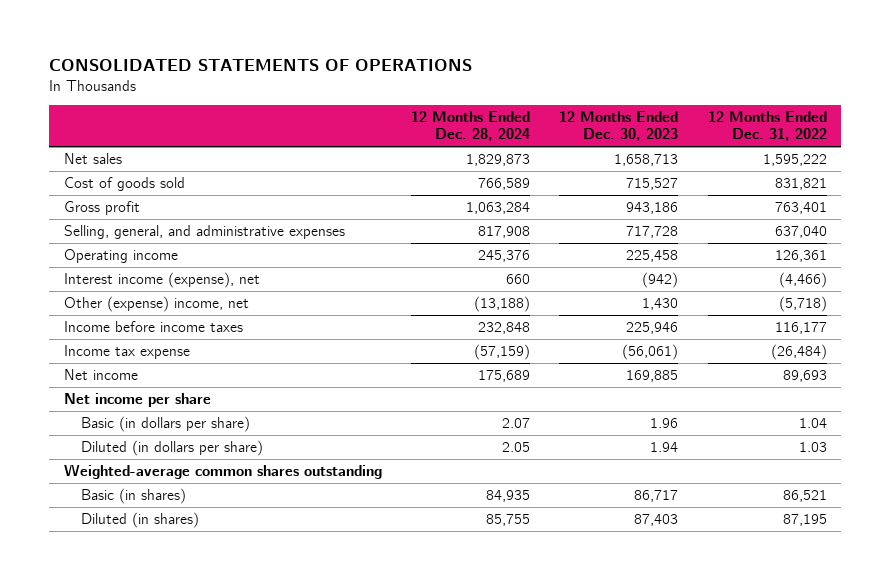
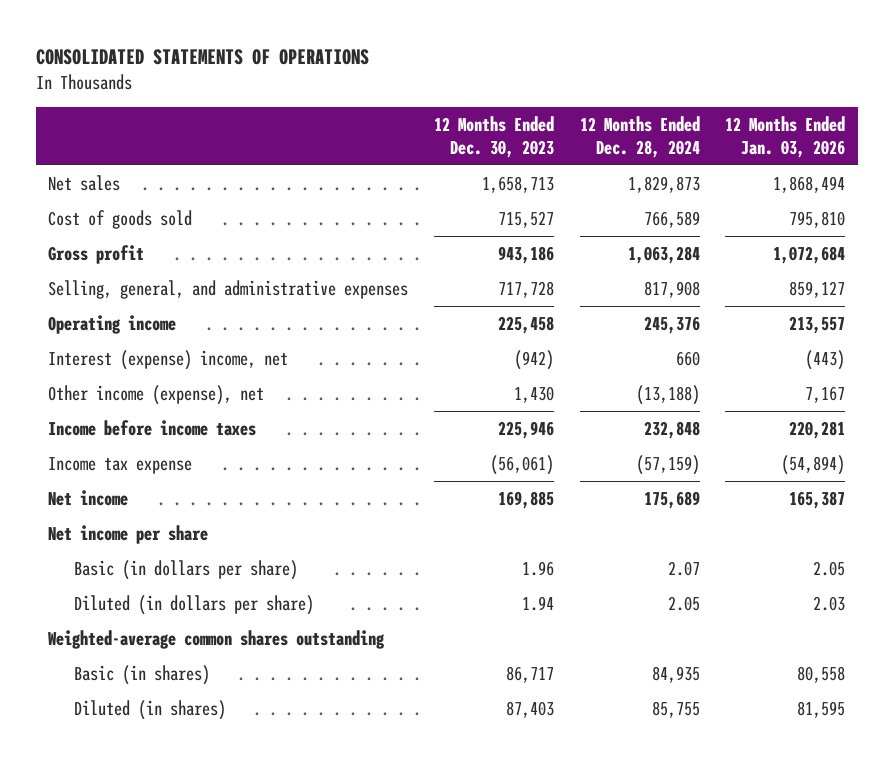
- | 12 Months Ended Dec. 28, 2024 | 12 Months Ended Dec. 30, 2023 | 12 Months Ended Dec. 31, 2022
+ | 12 Months Ended Dec. 30, 2023 | 12 Months Ended Dec. 28, 2024 | 12 Months Ended Jan. 03, 2026
- Interest income (expense), net | 660 | (942) | (4,466)
- Other (expense) income, net | (13,188) | 1,430 | (5,718)
+ Interest (expense) income, net | (942) | 660 | (443)
+ Other income (expense), net | 1,430 | (13,188) | 7,167

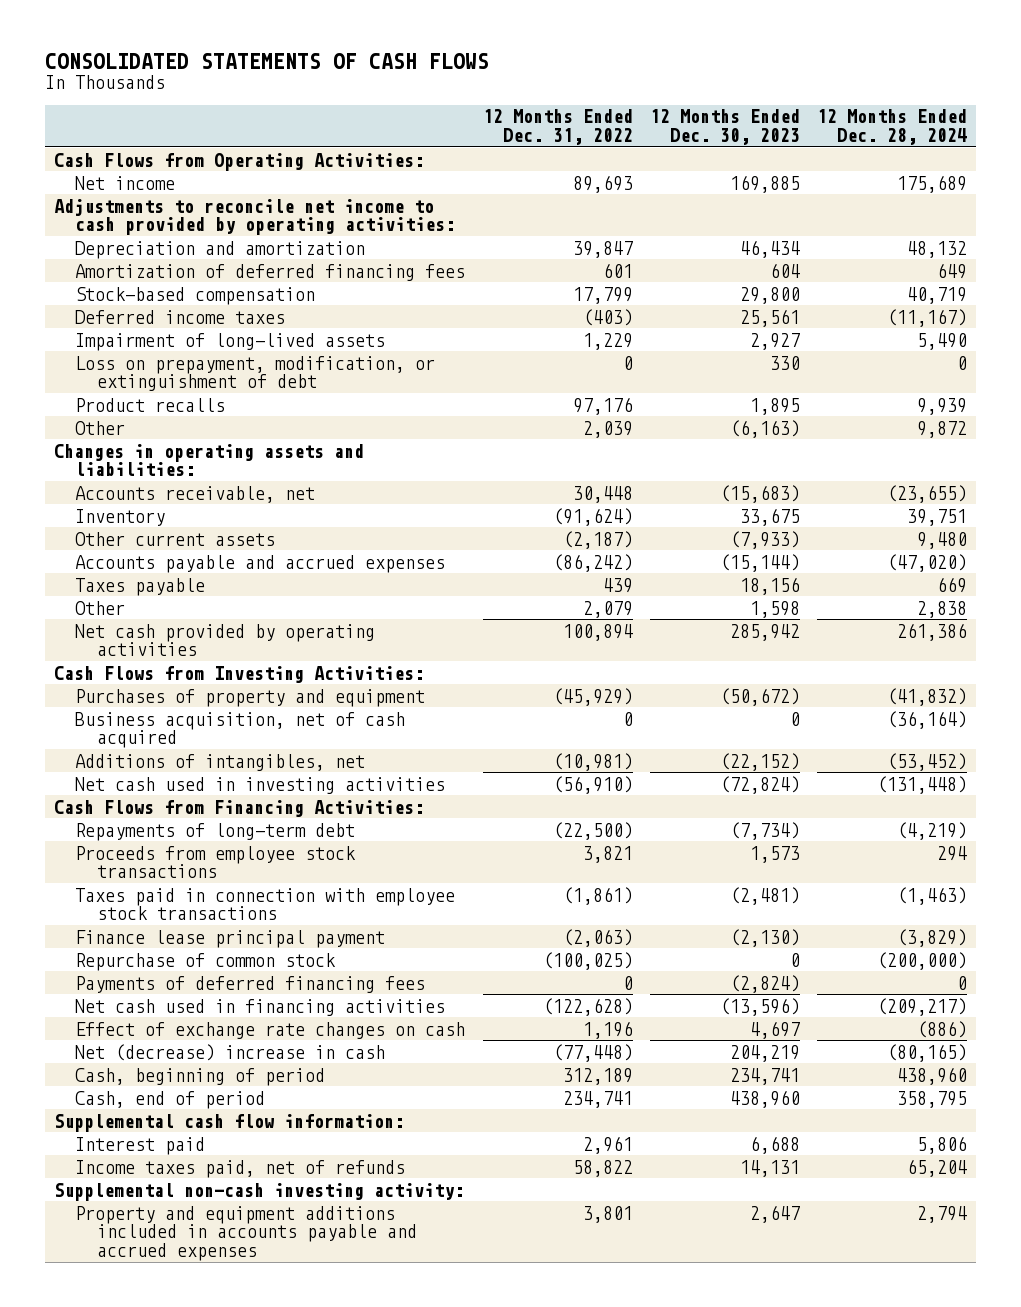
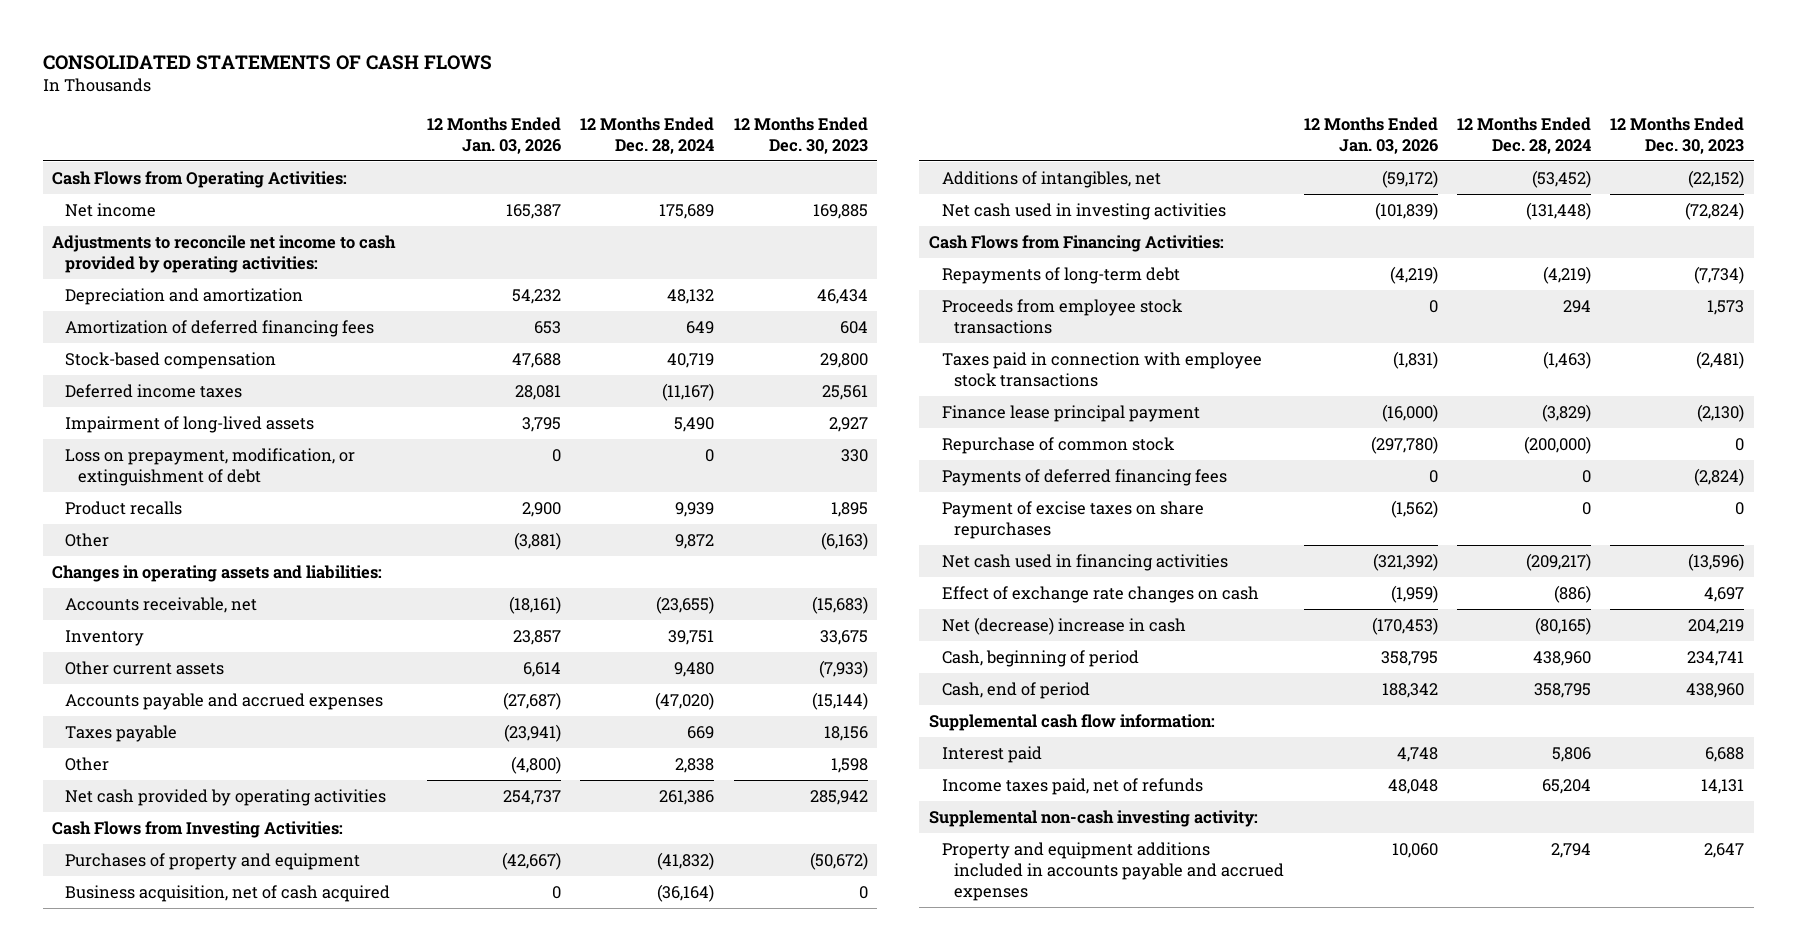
- | 12 Months Ended Dec. 31, 2022 | 12 Months Ended Dec. 30, 2023 | 12 Months Ended Dec. 28, 2024
+ | 12 Months Ended Jan. 03, 2026 | 12 Months Ended Dec. 28, 2024 | 12 Months Ended Dec. 30, 2023
+ Payment of excise taxes on share repurchases | (1,562) | 0 | 0

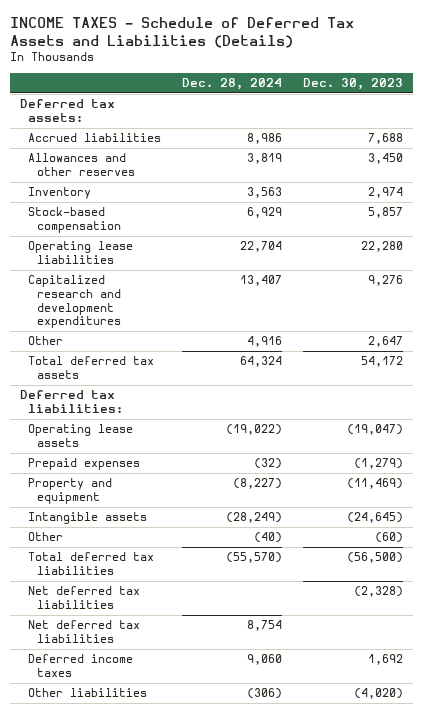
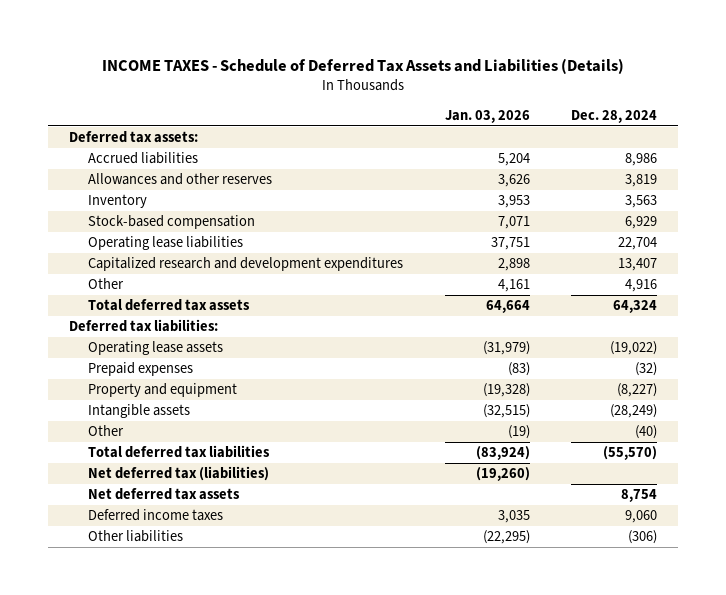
- | Dec. 28, 2024 | Dec. 30, 2023
+ | Jan. 03, 2026 | Dec. 28, 2024
- Net deferred tax liabilities | | (2,328)
- Net deferred tax liabilities | 8,754 |
+ Net deferred tax (liabilities) | (19,260) |
+ Net deferred tax assets | | 8,754

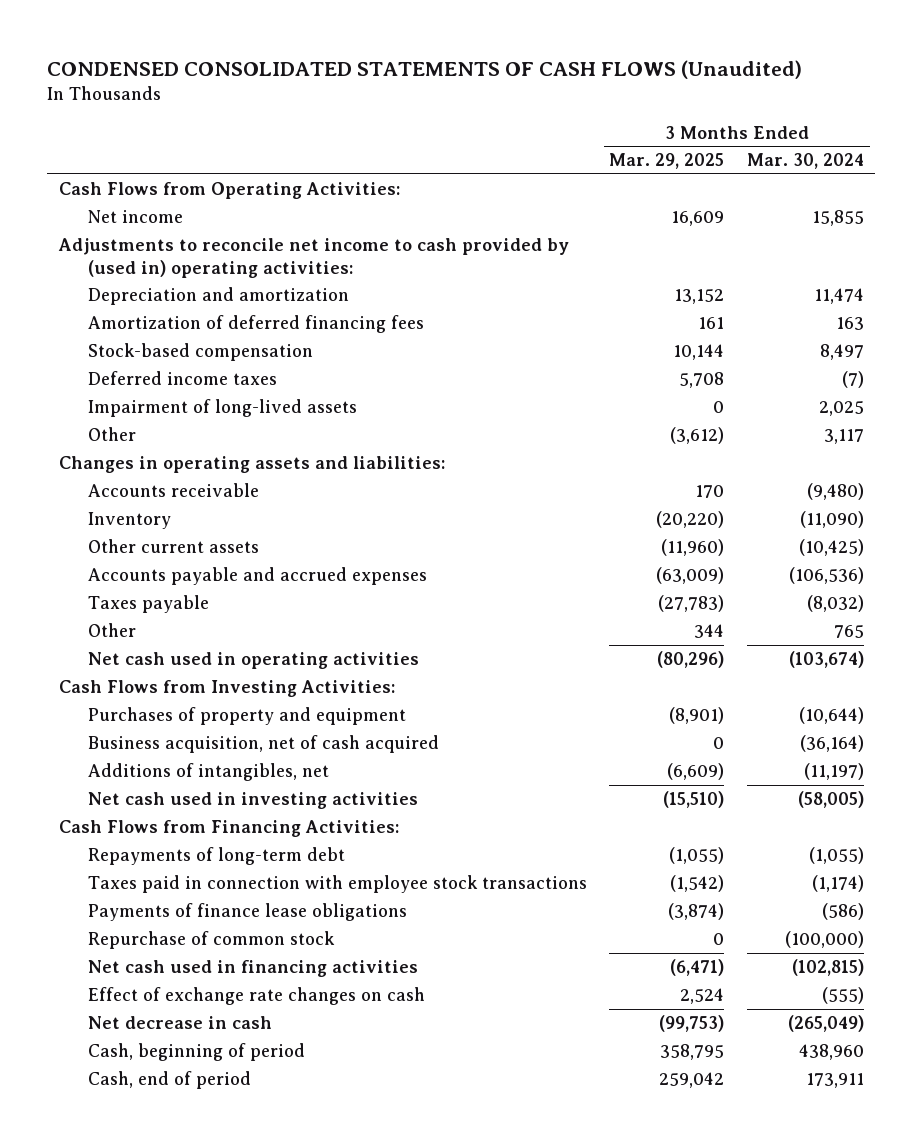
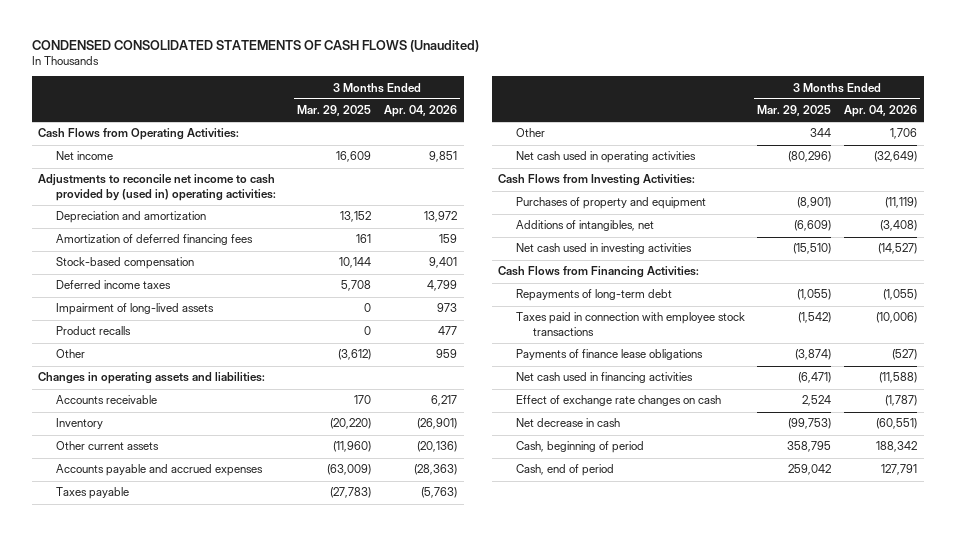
- | 3 Months Ended Mar. 29, 2025 | 3 Months Ended Mar. 30, 2024
+ | 3 Months Ended Mar. 29, 2025 | 3 Months Ended Apr. 04, 2026
+ Product recalls | 0 | 477
- Business acquisition, net of cash acquired | 0 | (36,164)
- Repurchase of common stock | 0 | (100,000)

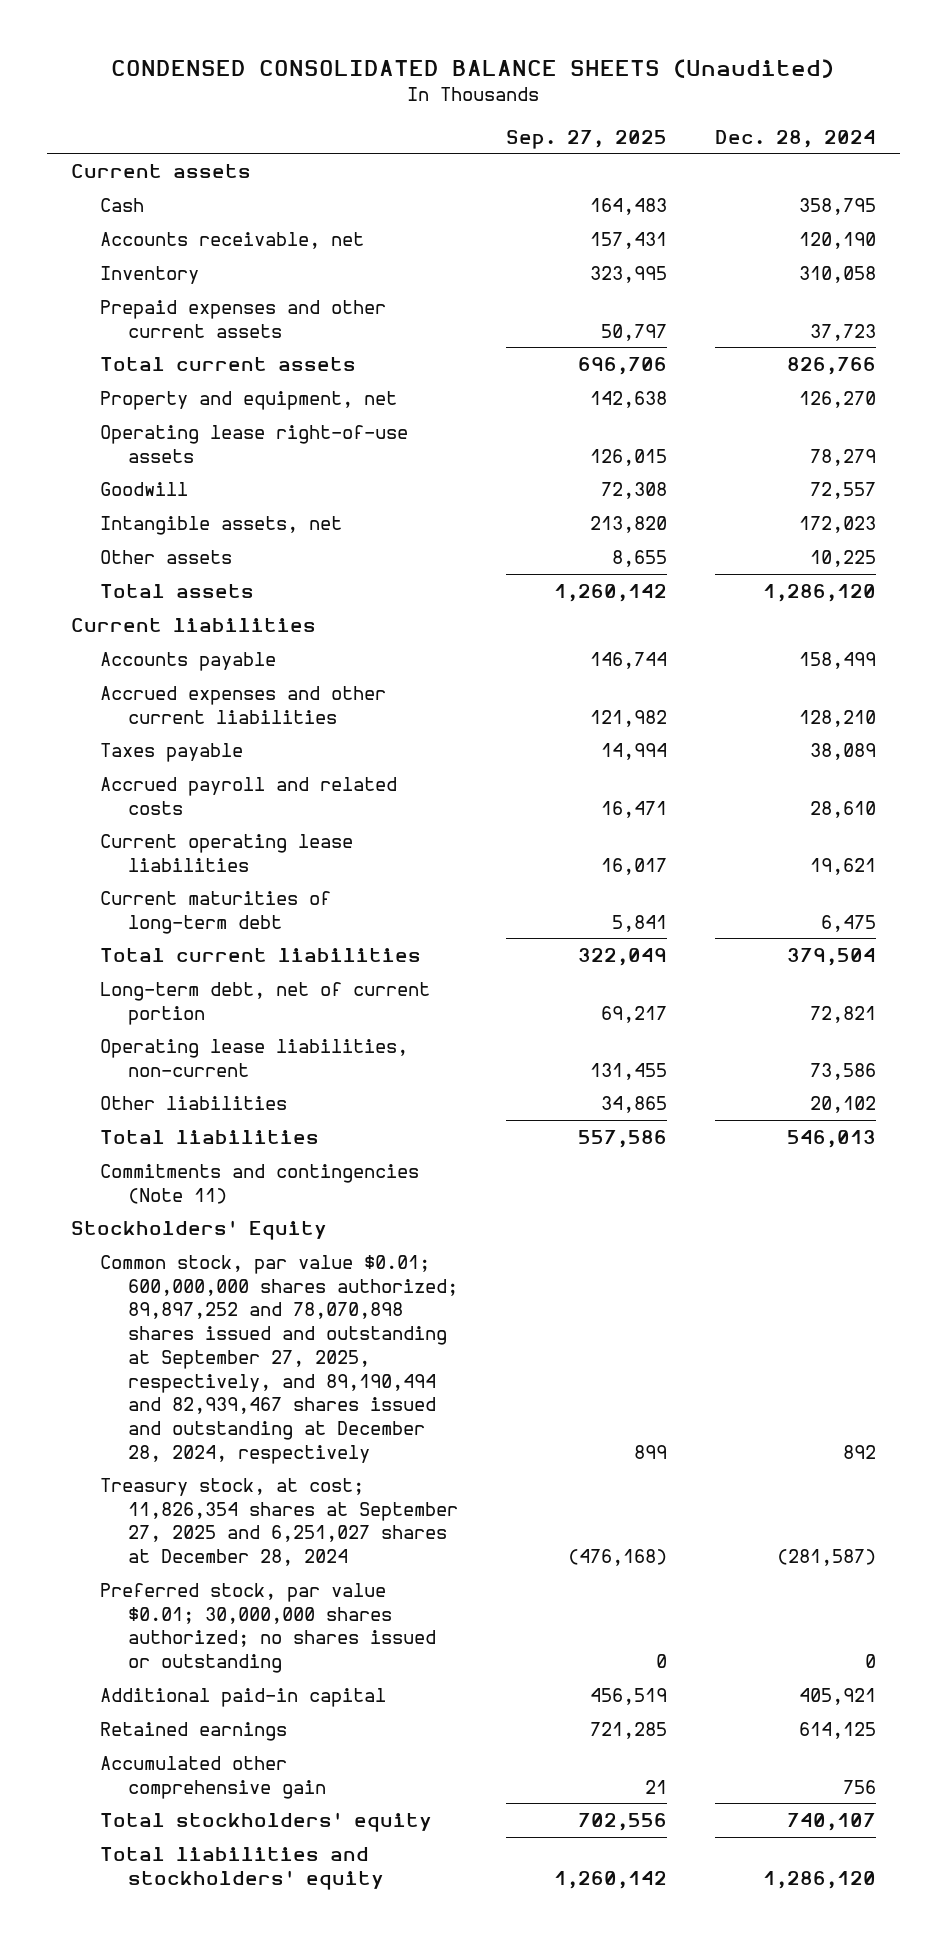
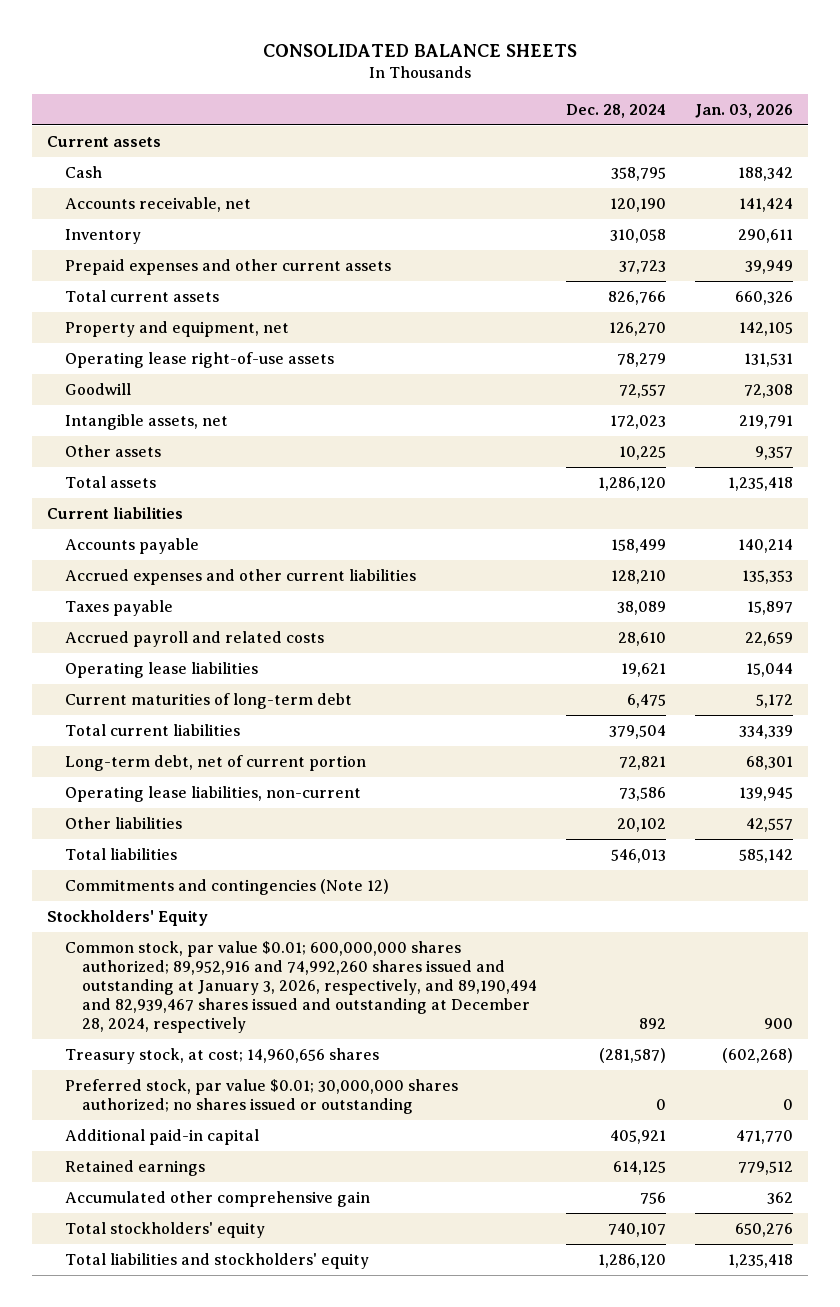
- CONDENSED CONSOLIDATED BALANCE SHEETS (Unaudited)
+ CONSOLIDATED BALANCE SHEETS
- | Sep. 27, 2025 | Dec. 28, 2024
+ | Dec. 28, 2024 | Jan. 03, 2026
- Current operating lease liabilities | 16,017 | 19,621
+ Operating lease liabilities | 19,621 | 15,044
- Commitments and contingencies (Note 11)
+ Commitments and contingencies (Note 12)
- Common stock, par value $0.01; 600,000,000 shares authorized; 89,897,252 and 78,070,898 shares issued and outstanding at September 27, 2025, respectively, and 89,190,494 and 82,939,467 shares issued and outstanding at December 28, 2024, respectively | 899 | 892
- Treasury stock, at cost; 11,826,354 shares at September 27, 2025 and 6,251,027 shares at December 28, 2024 | (476,168) | (281,587)
+ Common stock, par value $0.01; 600,000,000 shares authorized; 89,952,916 and 74,992,260 shares issued and outstanding at January 3, 2026, respectively, and 89,190,494 and 82,939,467 shares issued and outstanding at December 28, 2024, respectively | 892 | 900
+ Treasury stock, at cost; 14,960,656 shares | (281,587) | (602,268)

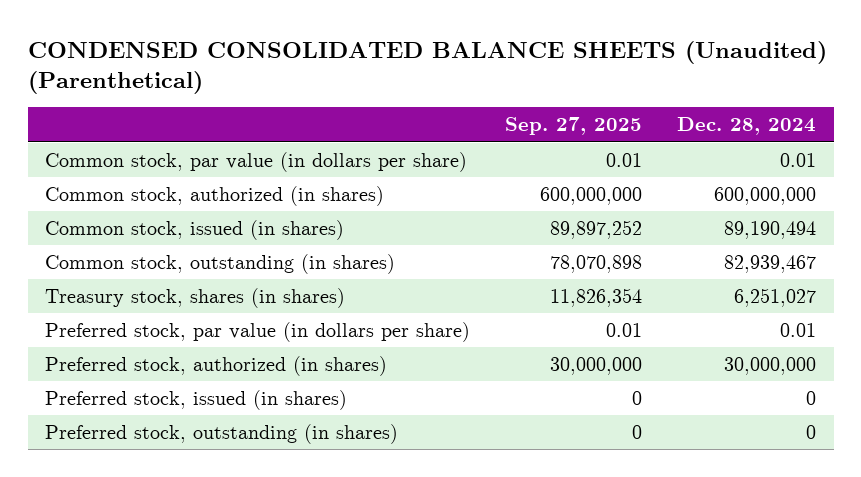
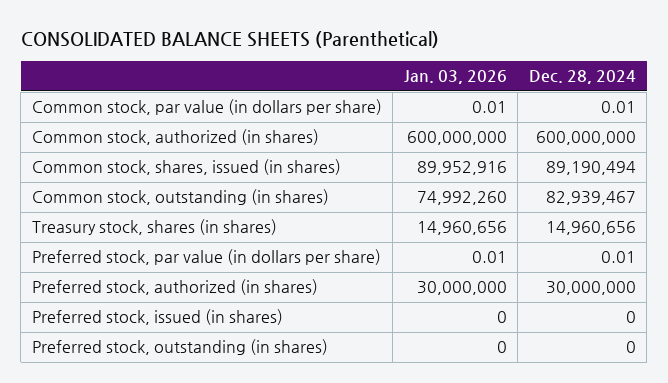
- CONDENSED CONSOLIDATED BALANCE SHEETS (Unaudited) (Parenthetical)
+ CONSOLIDATED BALANCE SHEETS (Parenthetical)
- | Sep. 27, 2025 | Dec. 28, 2024
+ | Jan. 03, 2026 | Dec. 28, 2024
- Common stock, issued (in shares) | 89,897,252 | 89,190,494
+ Common stock, shares, issued (in shares) | 89,952,916 | 89,190,494
- Treasury stock, shares (in shares) | 11,826,354 | 6,251,027
+ Treasury stock, shares (in shares) | 14,960,656 | 14,960,656

